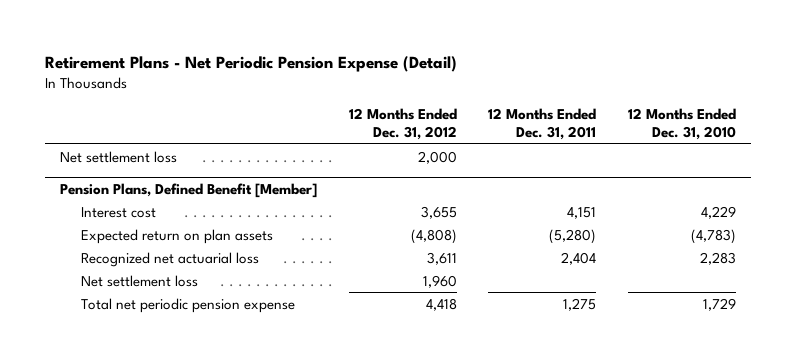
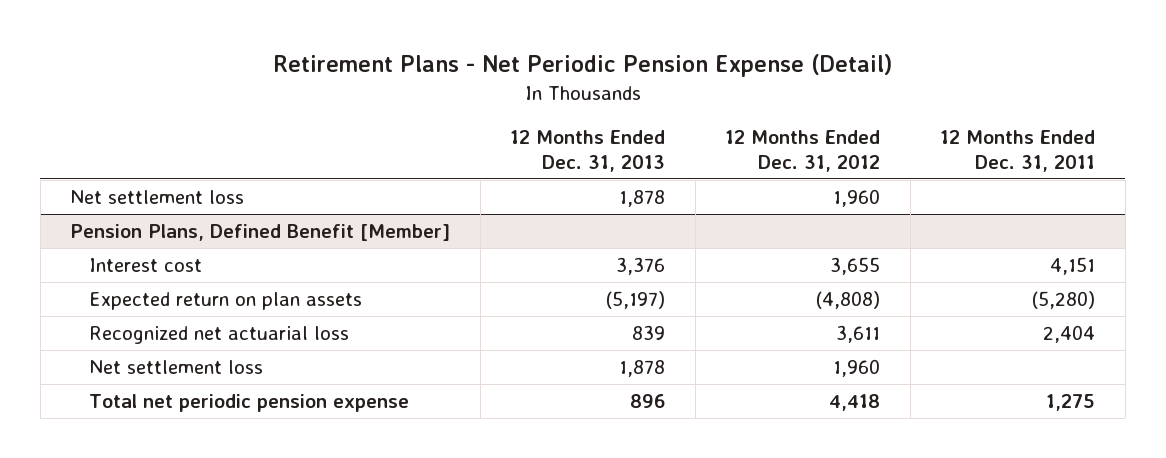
- | 12 Months Ended Dec. 31, 2012 | 12 Months Ended Dec. 31, 2011 | 12 Months Ended Dec. 31, 2010
+ | 12 Months Ended Dec. 31, 2013 | 12 Months Ended Dec. 31, 2012 | 12 Months Ended Dec. 31, 2011
- Net settlement loss | 2,000 | |
+ Net settlement loss | 1,878 | 1,960 |

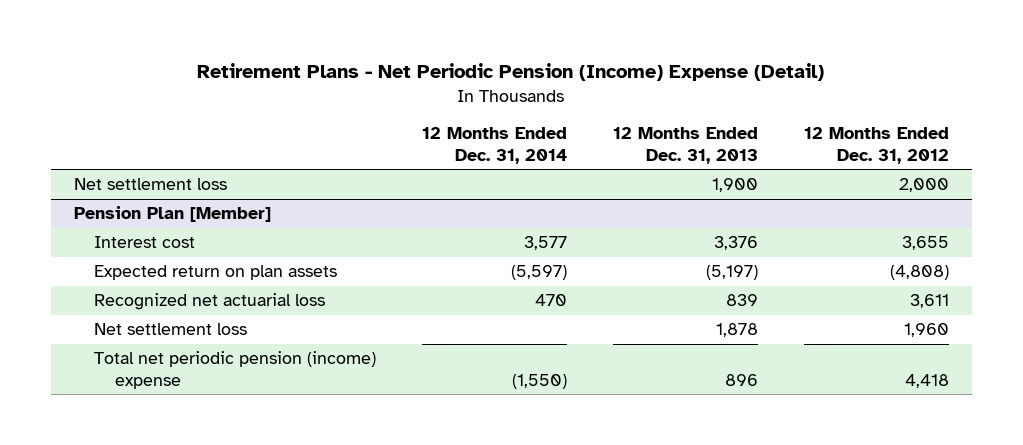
- Retirement Plans - Net Periodic Pension Expense (Detail)
+ Retirement Plans - Net Periodic Pension (Income) Expense (Detail)
- | 12 Months Ended Dec. 31, 2013 | 12 Months Ended Dec. 31, 2012 | 12 Months Ended Dec. 31, 2011
+ | 12 Months Ended Dec. 31, 2014 | 12 Months Ended Dec. 31, 2013 | 12 Months Ended Dec. 31, 2012
- Net settlement loss | 1,878 | 1,960 |
- Pension Plans, Defined Benefit [Member]
+ Net settlement loss | | 1,900 | 2,000
+ Pension Plan [Member]
- Total net periodic pension expense | 896 | 4,418 | 1,275
+ Total net periodic pension (income) expense | (1,550) | 896 | 4,418

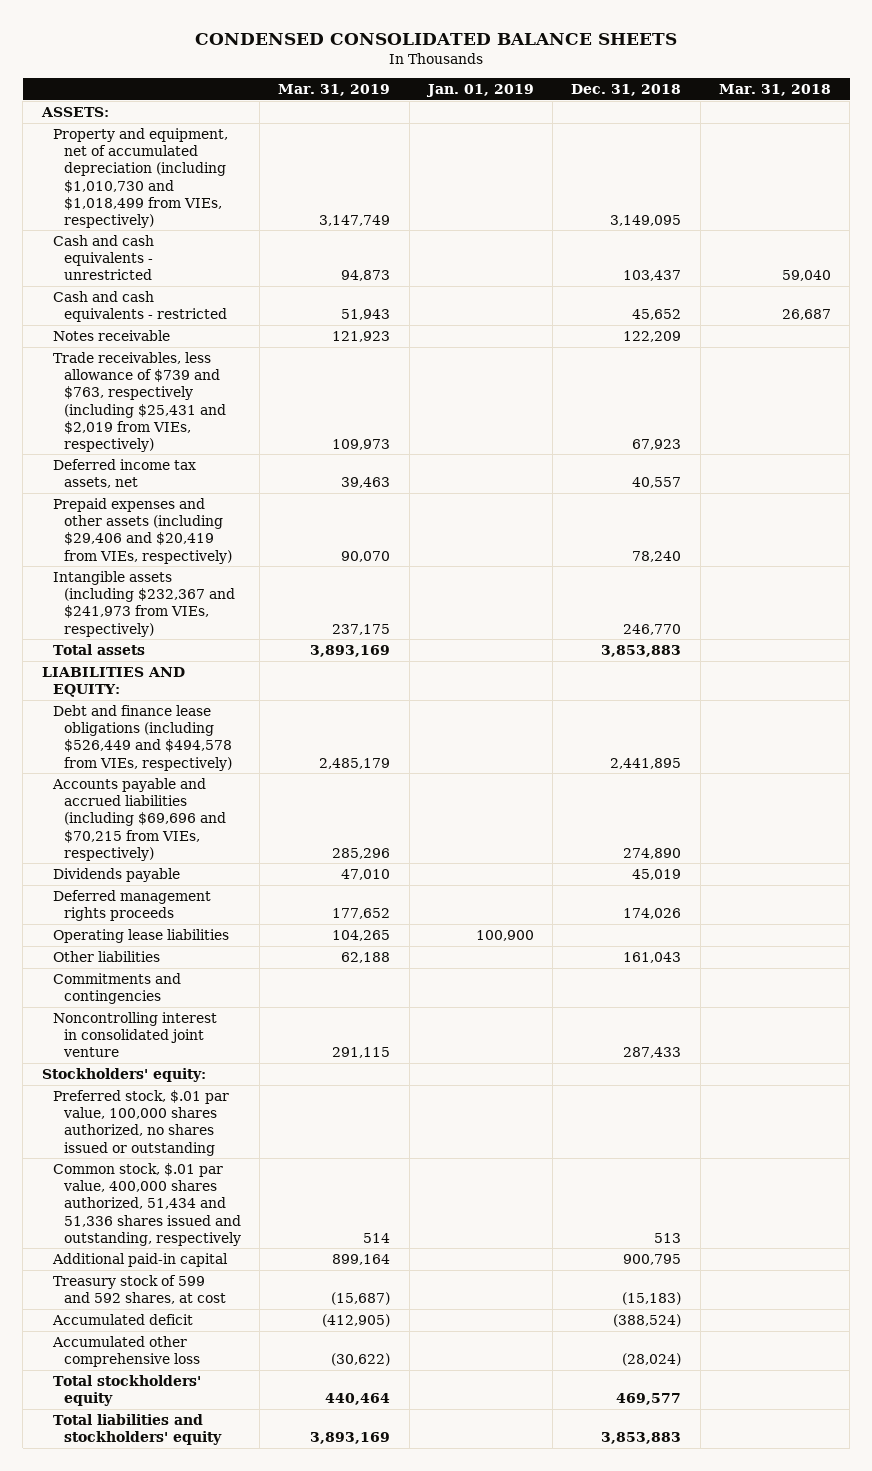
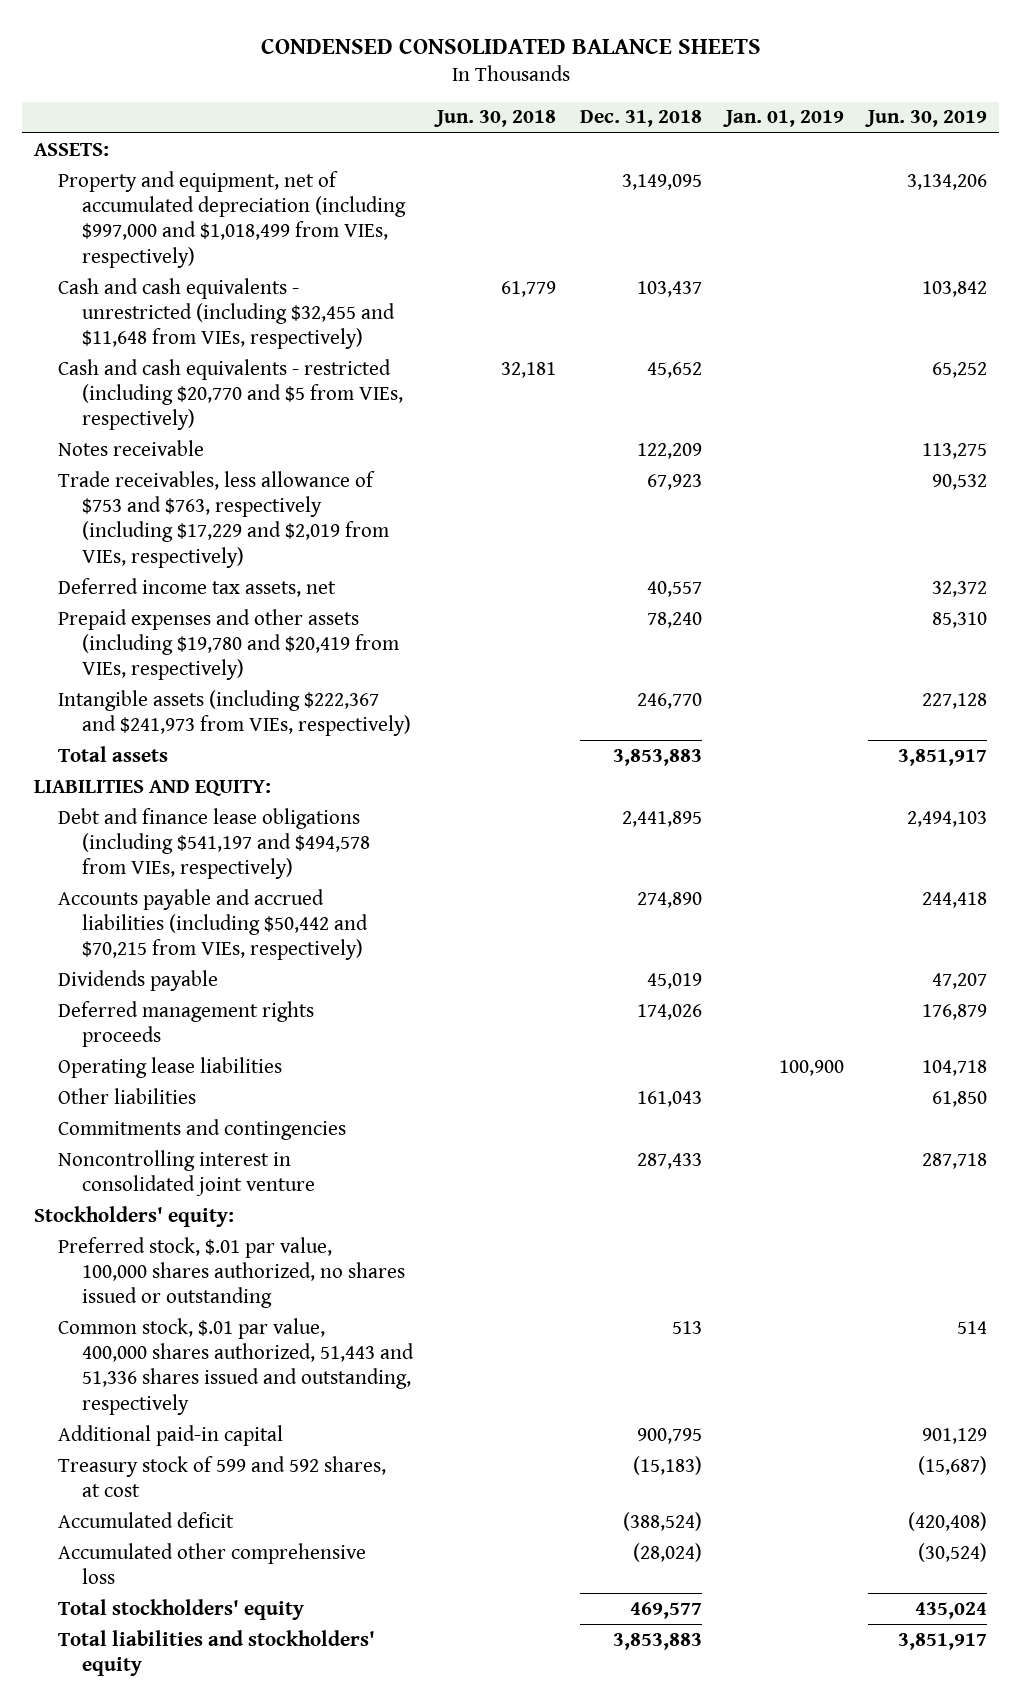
- | Mar. 31, 2019 | Jan. 01, 2019 | Dec. 31, 2018 | Mar. 31, 2018
+ | Jun. 30, 2018 | Dec. 31, 2018 | Jan. 01, 2019 | Jun. 30, 2019
- Property and equipment, net of accumulated depreciation (including $1,010,730 and $1,018,499 from VIEs, respectively) | 3,147,749 | | 3,149,095 |
- Cash and cash equivalents - unrestricted | 94,873 | | 103,437 | 59,040
- Cash and cash equivalents - restricted | 51,943 | | 45,652 | 26,687
+ Property and equipment, net of accumulated depreciation (including $997,000 and $1,018,499 from VIEs, respectively) | | 3,149,095 | | 3,134,206
+ Cash and cash equivalents - unrestricted (including $32,455 and $11,648 from VIEs, respectively) | 61,779 | 103,437 | | 103,842
+ Cash and cash equivalents - restricted (including $20,770 and $5 from VIEs, respectively) | 32,181 | 45,652 | | 65,252
- Trade receivables, less allowance of $739 and $763, respectively (including $25,431 and $2,019 from VIEs, respectively) | 109,973 | | 67,923 |
+ Trade receivables, less allowance of $753 and $763, respectively (including $17,229 and $2,019 from VIEs, respectively) | | 67,923 | | 90,532
- Prepaid expenses and other assets (including $29,406 and $20,419 from VIEs, respectively) | 90,070 | | 78,240 |
- Intangible assets (including $232,367 and $241,973 from VIEs, respectively) | 237,175 | | 246,770 |
+ Prepaid expenses and other assets (including $19,780 and $20,419 from VIEs, respectively) | | 78,240 | | 85,310
+ Intangible assets (including $222,367 and $241,973 from VIEs, respectively) | | 246,770 | | 227,128
- Debt and finance lease obligations (including $526,449 and $494,578 from VIEs, respectively) | 2,485,179 | | 2,441,895 |
- Accounts payable and accrued liabilities (including $69,696 and $70,215 from VIEs, respectively) | 285,296 | | 274,890 |
+ Debt and finance lease obligations (including $541,197 and $494,578 from VIEs, respectively) | | 2,441,895 | | 2,494,103
+ Accounts payable and accrued liabilities (including $50,442 and $70,215 from VIEs, respectively) | | 274,890 | | 244,418
- Common stock, $.01 par value, 400,000 shares authorized, 51,434 and 51,336 shares issued and outstanding, respectively | 514 | | 513 |
+ Common stock, $.01 par value, 400,000 shares authorized, 51,443 and 51,336 shares issued and outstanding, respectively | | 513 | | 514

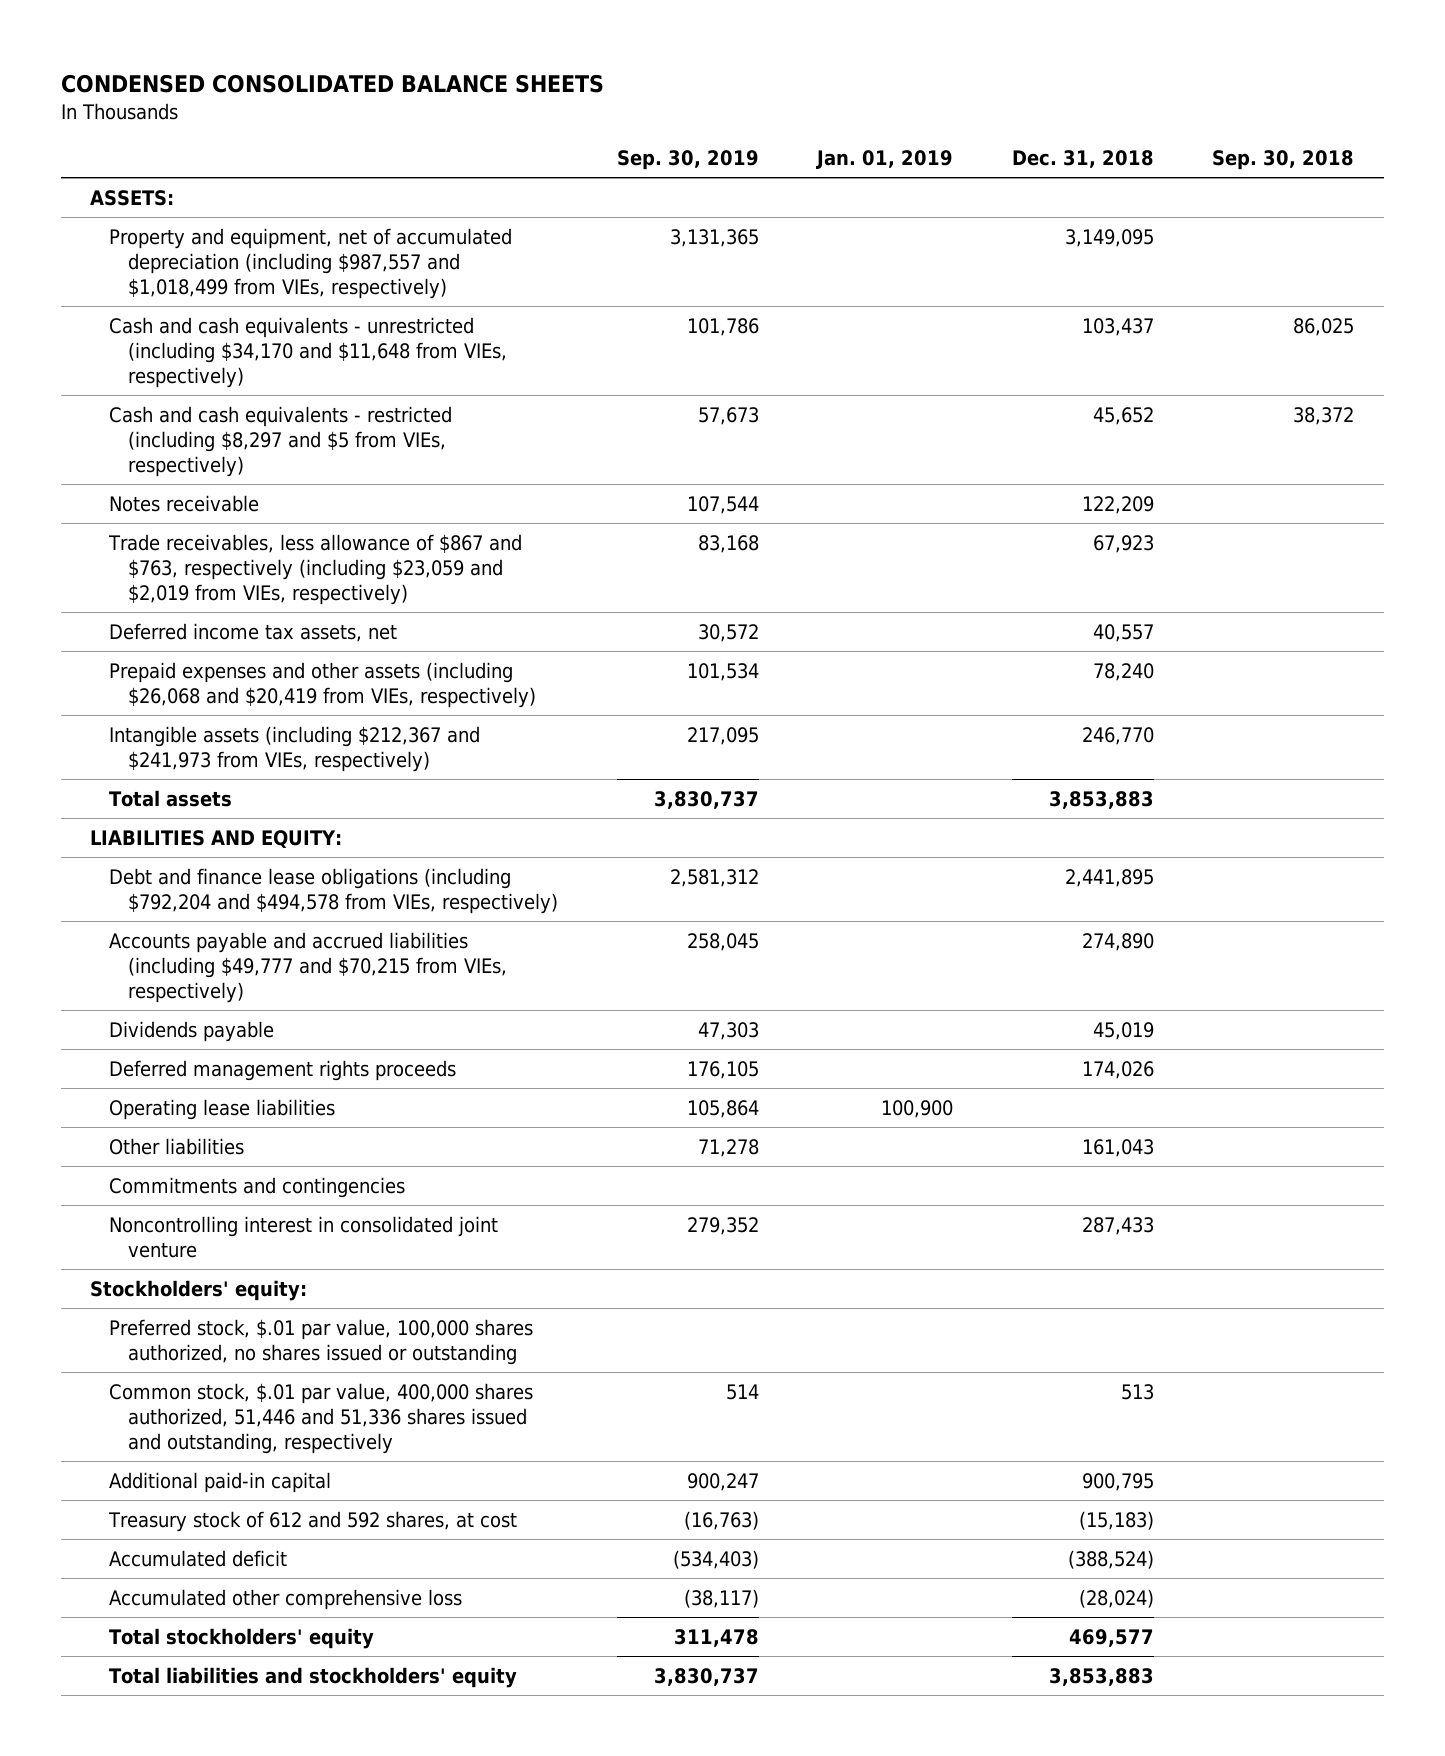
- | Jun. 30, 2018 | Dec. 31, 2018 | Jan. 01, 2019 | Jun. 30, 2019
+ | Sep. 30, 2019 | Jan. 01, 2019 | Dec. 31, 2018 | Sep. 30, 2018
- Property and equipment, net of accumulated depreciation (including $997,000 and $1,018,499 from VIEs, respectively) | | 3,149,095 | | 3,134,206
- Cash and cash equivalents - unrestricted (including $32,455 and $11,648 from VIEs, respectively) | 61,779 | 103,437 | | 103,842
- Cash and cash equivalents - restricted (including $20,770 and $5 from VIEs, respectively) | 32,181 | 45,652 | | 65,252
+ Property and equipment, net of accumulated depreciation (including $987,557 and $1,018,499 from VIEs, respectively) | 3,131,365 | | 3,149,095 |
+ Cash and cash equivalents - unrestricted (including $34,170 and $11,648 from VIEs, respectively) | 101,786 | | 103,437 | 86,025
+ Cash and cash equivalents - restricted (including $8,297 and $5 from VIEs, respectively) | 57,673 | | 45,652 | 38,372
- Trade receivables, less allowance of $753 and $763, respectively (including $17,229 and $2,019 from VIEs, respectively) | | 67,923 | | 90,532
+ Trade receivables, less allowance of $867 and $763, respectively (including $23,059 and $2,019 from VIEs, respectively) | 83,168 | | 67,923 |
- Prepaid expenses and other assets (including $19,780 and $20,419 from VIEs, respectively) | | 78,240 | | 85,310
- Intangible assets (including $222,367 and $241,973 from VIEs, respectively) | | 246,770 | | 227,128
+ Prepaid expenses and other assets (including $26,068 and $20,419 from VIEs, respectively) | 101,534 | | 78,240 |
+ Intangible assets (including $212,367 and $241,973 from VIEs, respectively) | 217,095 | | 246,770 |
- Debt and finance lease obligations (including $541,197 and $494,578 from VIEs, respectively) | | 2,441,895 | | 2,494,103
- Accounts payable and accrued liabilities (including $50,442 and $70,215 from VIEs, respectively) | | 274,890 | | 244,418
+ Debt and finance lease obligations (including $792,204 and $494,578 from VIEs, respectively) | 2,581,312 | | 2,441,895 |
+ Accounts payable and accrued liabilities (including $49,777 and $70,215 from VIEs, respectively) | 258,045 | | 274,890 |
- Common stock, $.01 par value, 400,000 shares authorized, 51,443 and 51,336 shares issued and outstanding, respectively | | 513 | | 514
+ Common stock, $.01 par value, 400,000 shares authorized, 51,446 and 51,336 shares issued and outstanding, respectively | 514 | | 513 |
- Treasury stock of 599 and 592 shares, at cost | | (15,183) | | (15,687)
+ Treasury stock of 612 and 592 shares, at cost | (16,763) | | (15,183) |

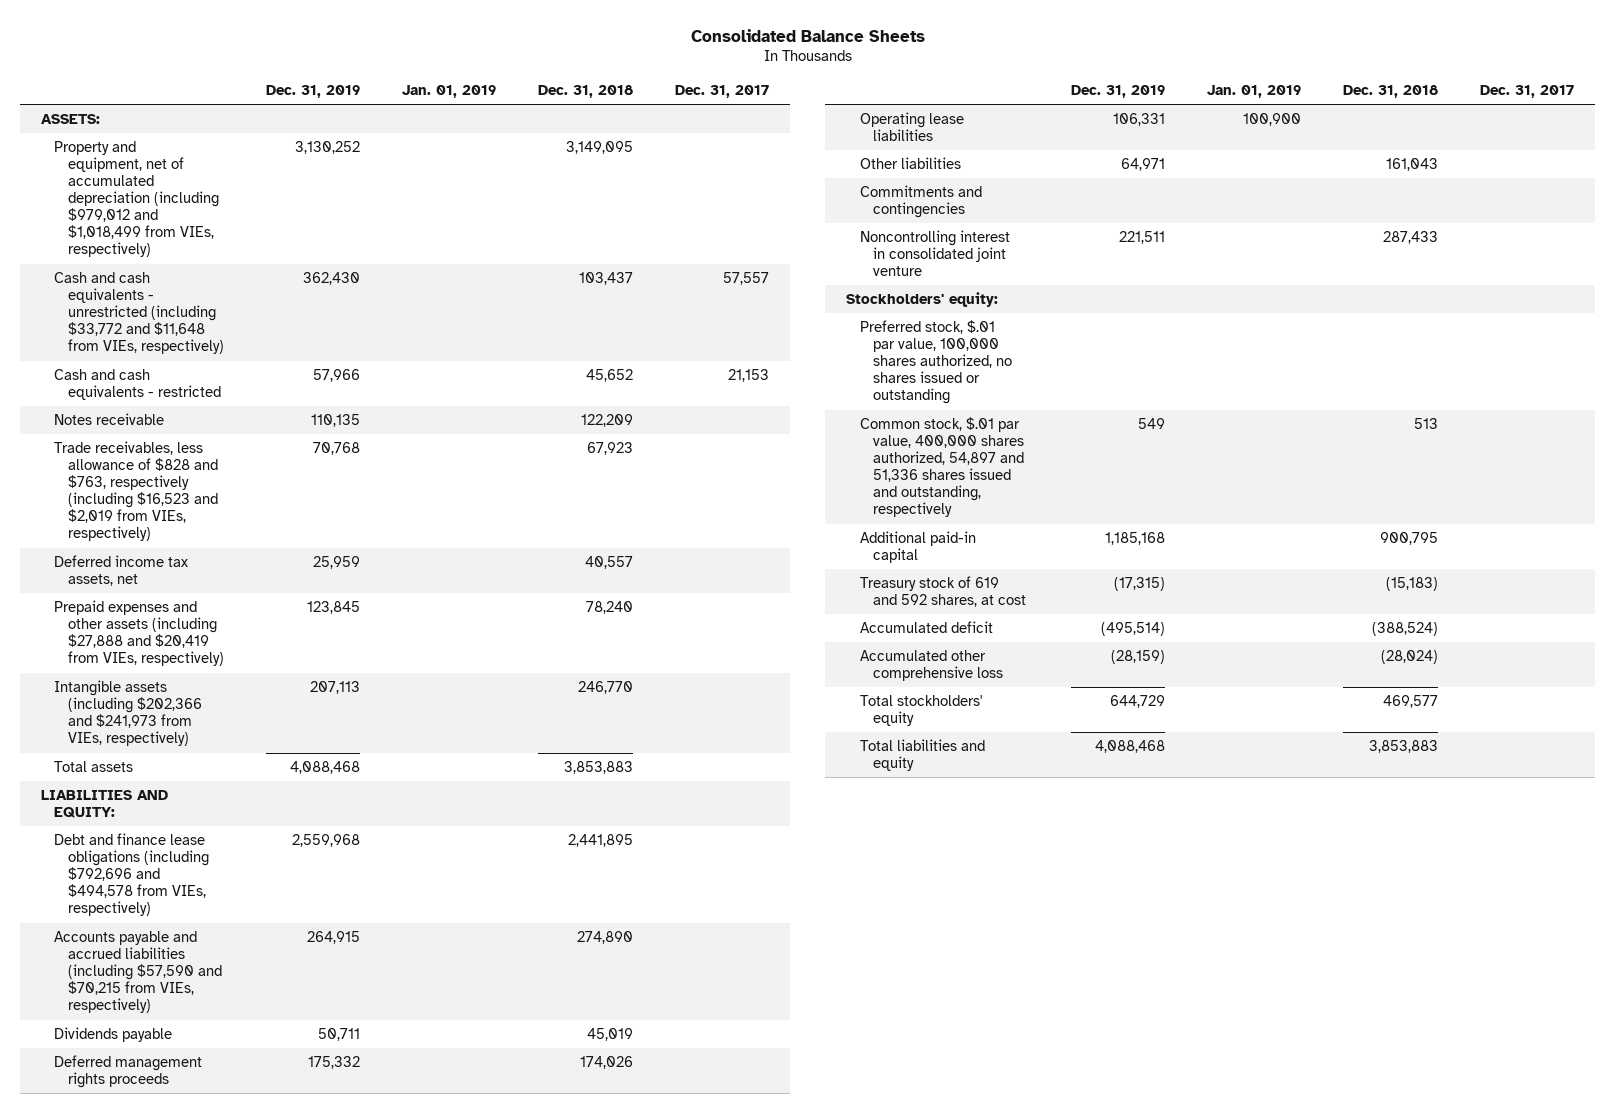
- CONDENSED CONSOLIDATED BALANCE SHEETS
+ Consolidated Balance Sheets
- | Sep. 30, 2019 | Jan. 01, 2019 | Dec. 31, 2018 | Sep. 30, 2018
+ | Dec. 31, 2019 | Jan. 01, 2019 | Dec. 31, 2018 | Dec. 31, 2017
- Property and equipment, net of accumulated depreciation (including $987,557 and $1,018,499 from VIEs, respectively) | 3,131,365 | | 3,149,095 |
- Cash and cash equivalents - unrestricted (including $34,170 and $11,648 from VIEs, respectively) | 101,786 | | 103,437 | 86,025
- Cash and cash equivalents - restricted (including $8,297 and $5 from VIEs, respectively) | 57,673 | | 45,652 | 38,372
+ Property and equipment, net of accumulated depreciation (including $979,012 and $1,018,499 from VIEs, respectively) | 3,130,252 | | 3,149,095 |
+ Cash and cash equivalents - unrestricted (including $33,772 and $11,648 from VIEs, respectively) | 362,430 | | 103,437 | 57,557
+ Cash and cash equivalents - restricted | 57,966 | | 45,652 | 21,153
- Trade receivables, less allowance of $867 and $763, respectively (including $23,059 and $2,019 from VIEs, respectively) | 83,168 | | 67,923 |
+ Trade receivables, less allowance of $828 and $763, respectively (including $16,523 and $2,019 from VIEs, respectively) | 70,768 | | 67,923 |
- Prepaid expenses and other assets (including $26,068 and $20,419 from VIEs, respectively) | 101,534 | | 78,240 |
- Intangible assets (including $212,367 and $241,973 from VIEs, respectively) | 217,095 | | 246,770 |
+ Prepaid expenses and other assets (including $27,888 and $20,419 from VIEs, respectively) | 123,845 | | 78,240 |
+ Intangible assets (including $202,366 and $241,973 from VIEs, respectively) | 207,113 | | 246,770 |
- Debt and finance lease obligations (including $792,204 and $494,578 from VIEs, respectively) | 2,581,312 | | 2,441,895 |
- Accounts payable and accrued liabilities (including $49,777 and $70,215 from VIEs, respectively) | 258,045 | | 274,890 |
+ Debt and finance lease obligations (including $792,696 and $494,578 from VIEs, respectively) | 2,559,968 | | 2,441,895 |
+ Accounts payable and accrued liabilities (including $57,590 and $70,215 from VIEs, respectively) | 264,915 | | 274,890 |
- Common stock, $.01 par value, 400,000 shares authorized, 51,446 and 51,336 shares issued and outstanding, respectively | 514 | | 513 |
+ Common stock, $.01 par value, 400,000 shares authorized, 54,897 and 51,336 shares issued and outstanding, respectively | 549 | | 513 |
- Treasury stock of 612 and 592 shares, at cost | (16,763) | | (15,183) |
+ Treasury stock of 619 and 592 shares, at cost | (17,315) | | (15,183) |
- Total liabilities and stockholders' equity | 3,830,737 | | 3,853,883 |
+ Total liabilities and equity | 4,088,468 | | 3,853,883 |

